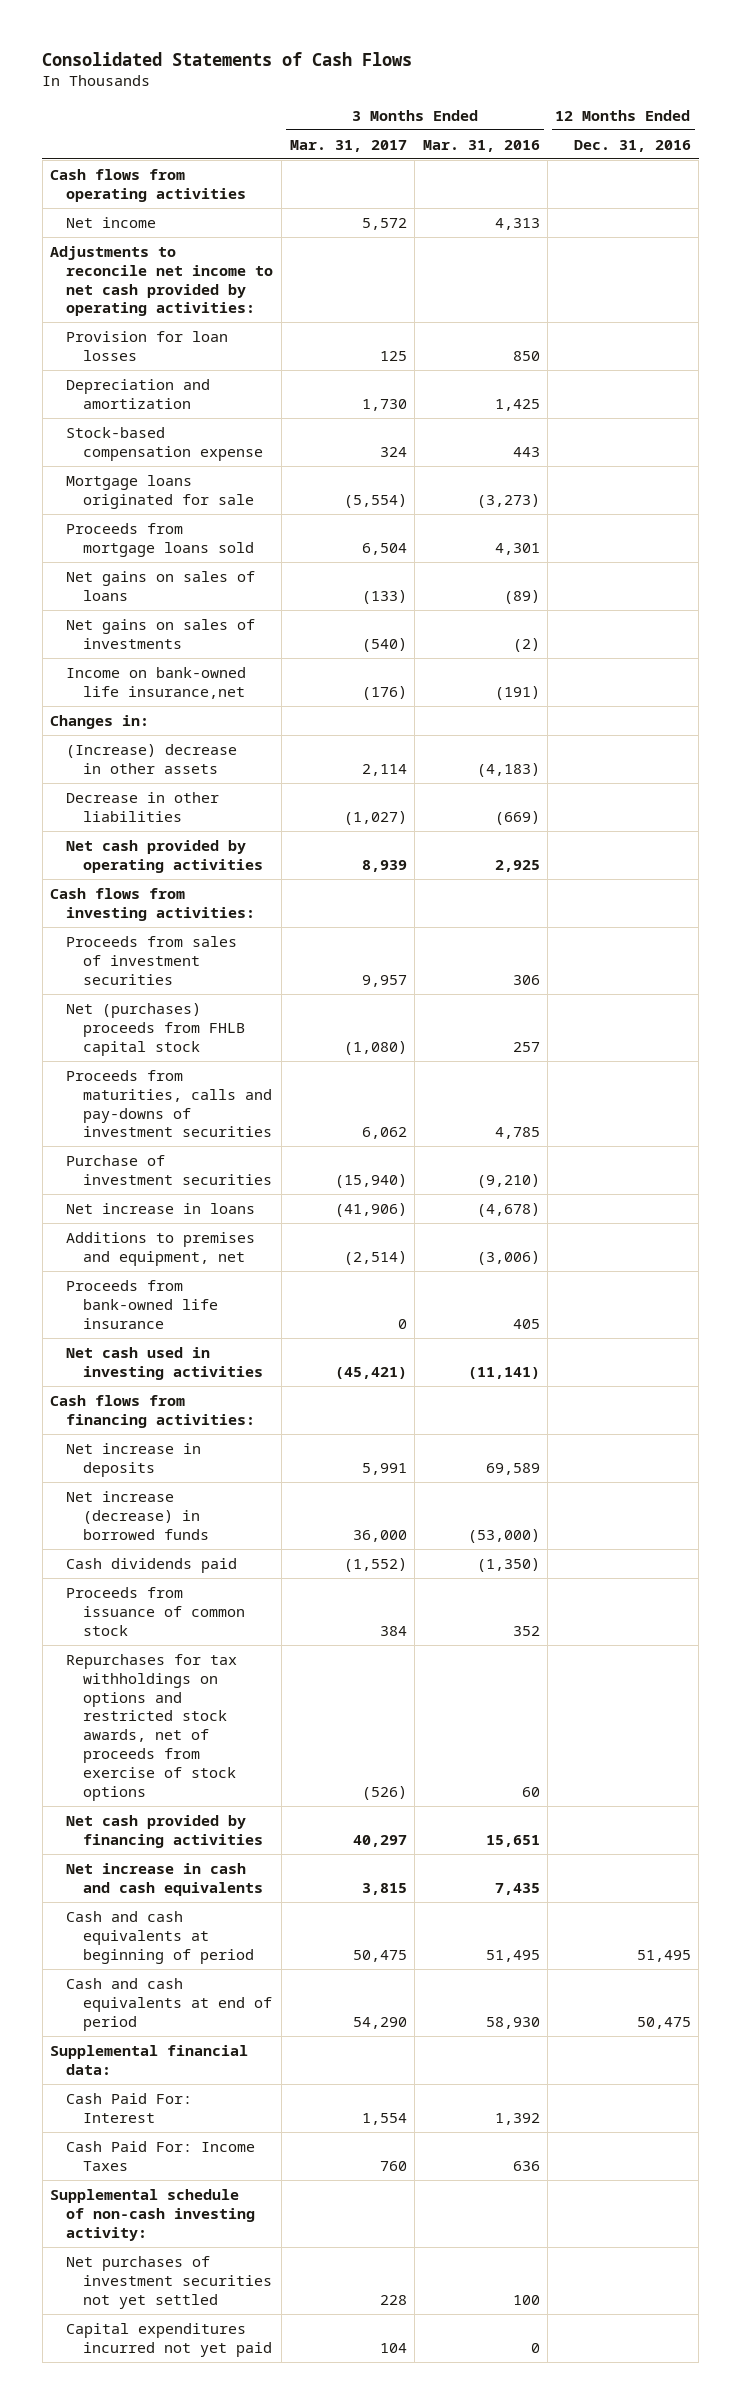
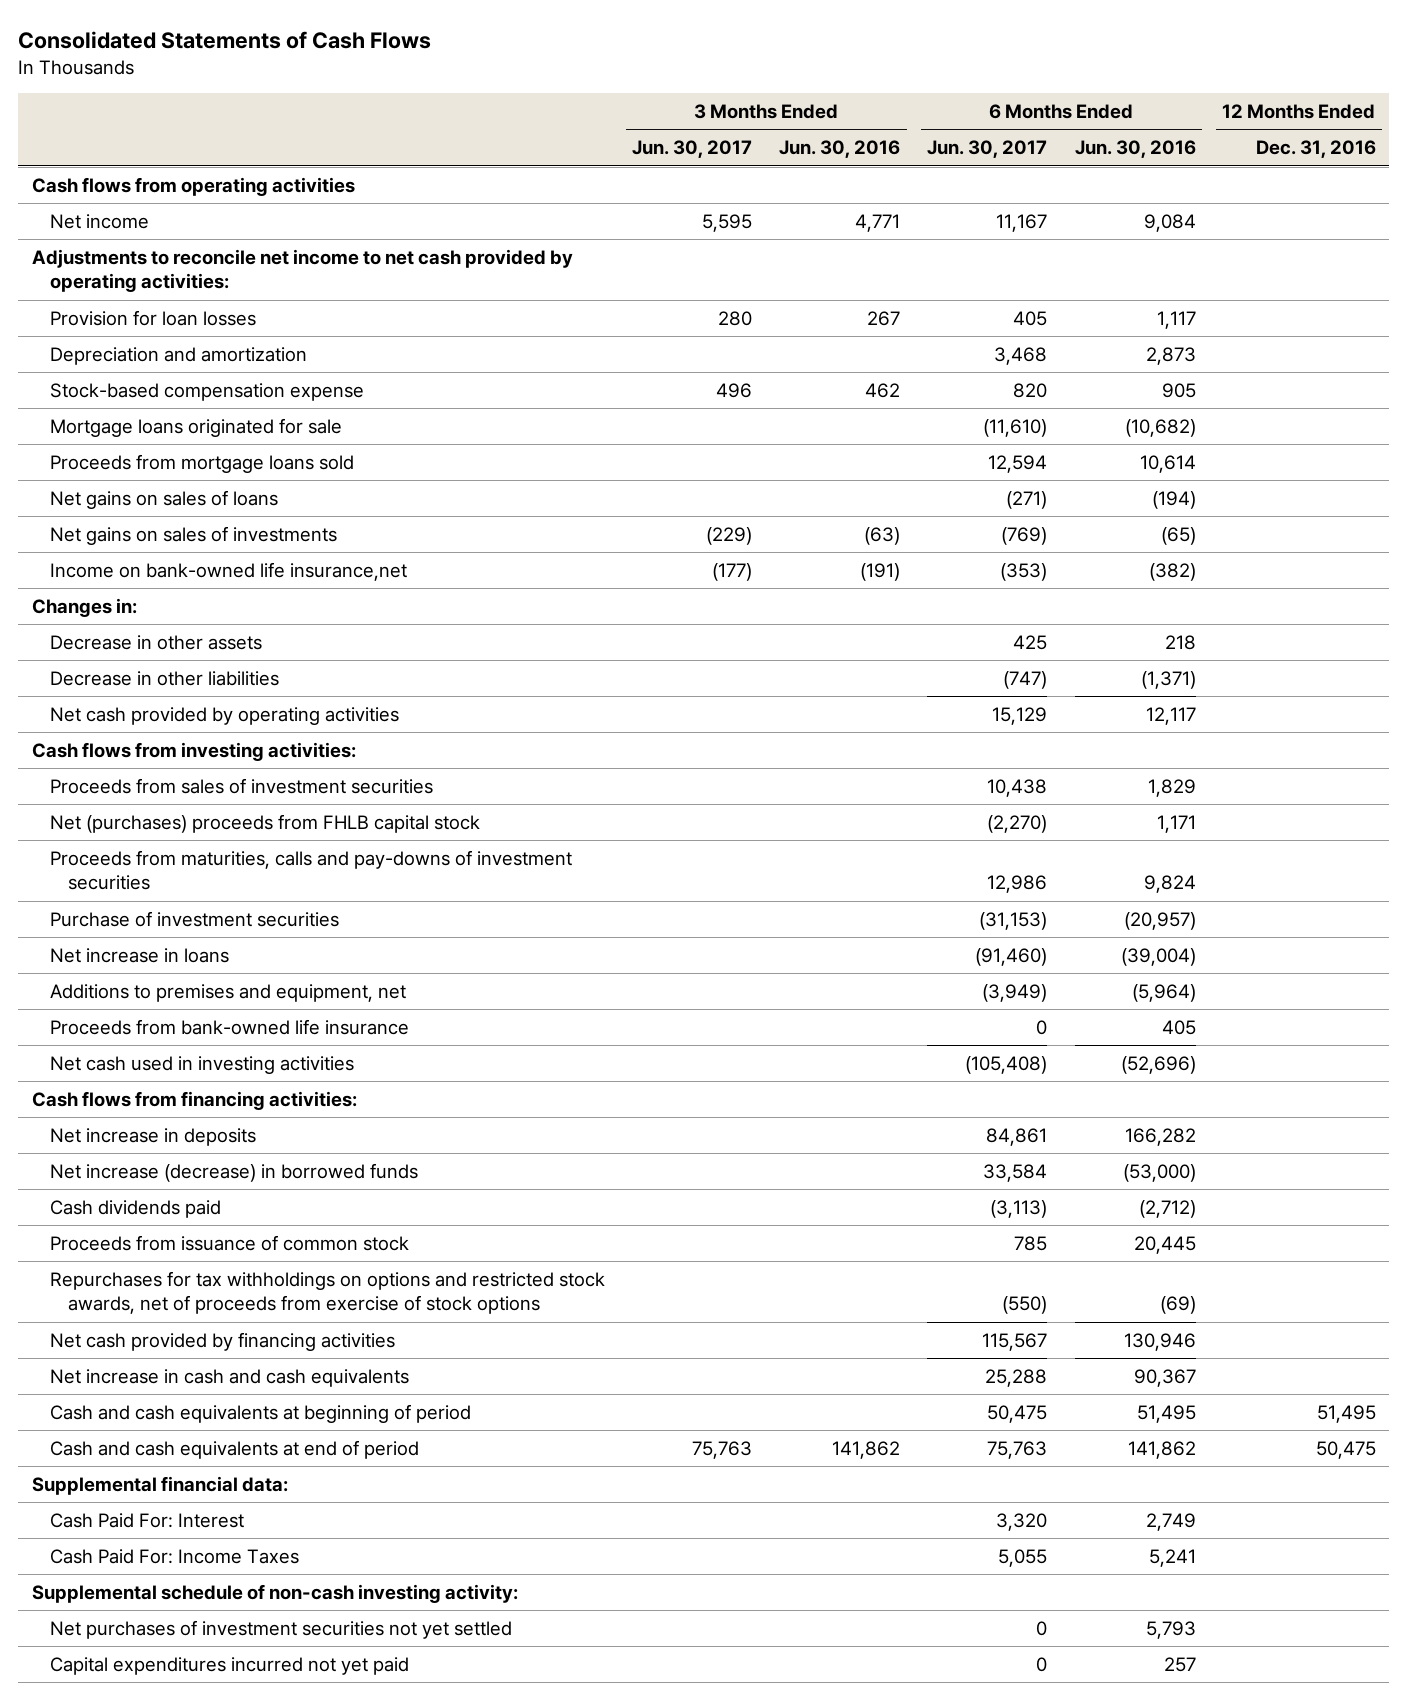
- | 3 Months Ended Mar. 31, 2017 | 3 Months Ended Mar. 31, 2016 | 12 Months Ended Dec. 31, 2016
+ | 3 Months Ended Jun. 30, 2017 | 3 Months Ended Jun. 30, 2016 | 6 Months Ended Jun. 30, 2017 | 6 Months Ended Jun. 30, 2016 | 12 Months Ended Dec. 31, 2016
- (Increase) decrease in other assets | 2,114 | (4,183) |
+ Decrease in other assets | | | 425 | 218 |

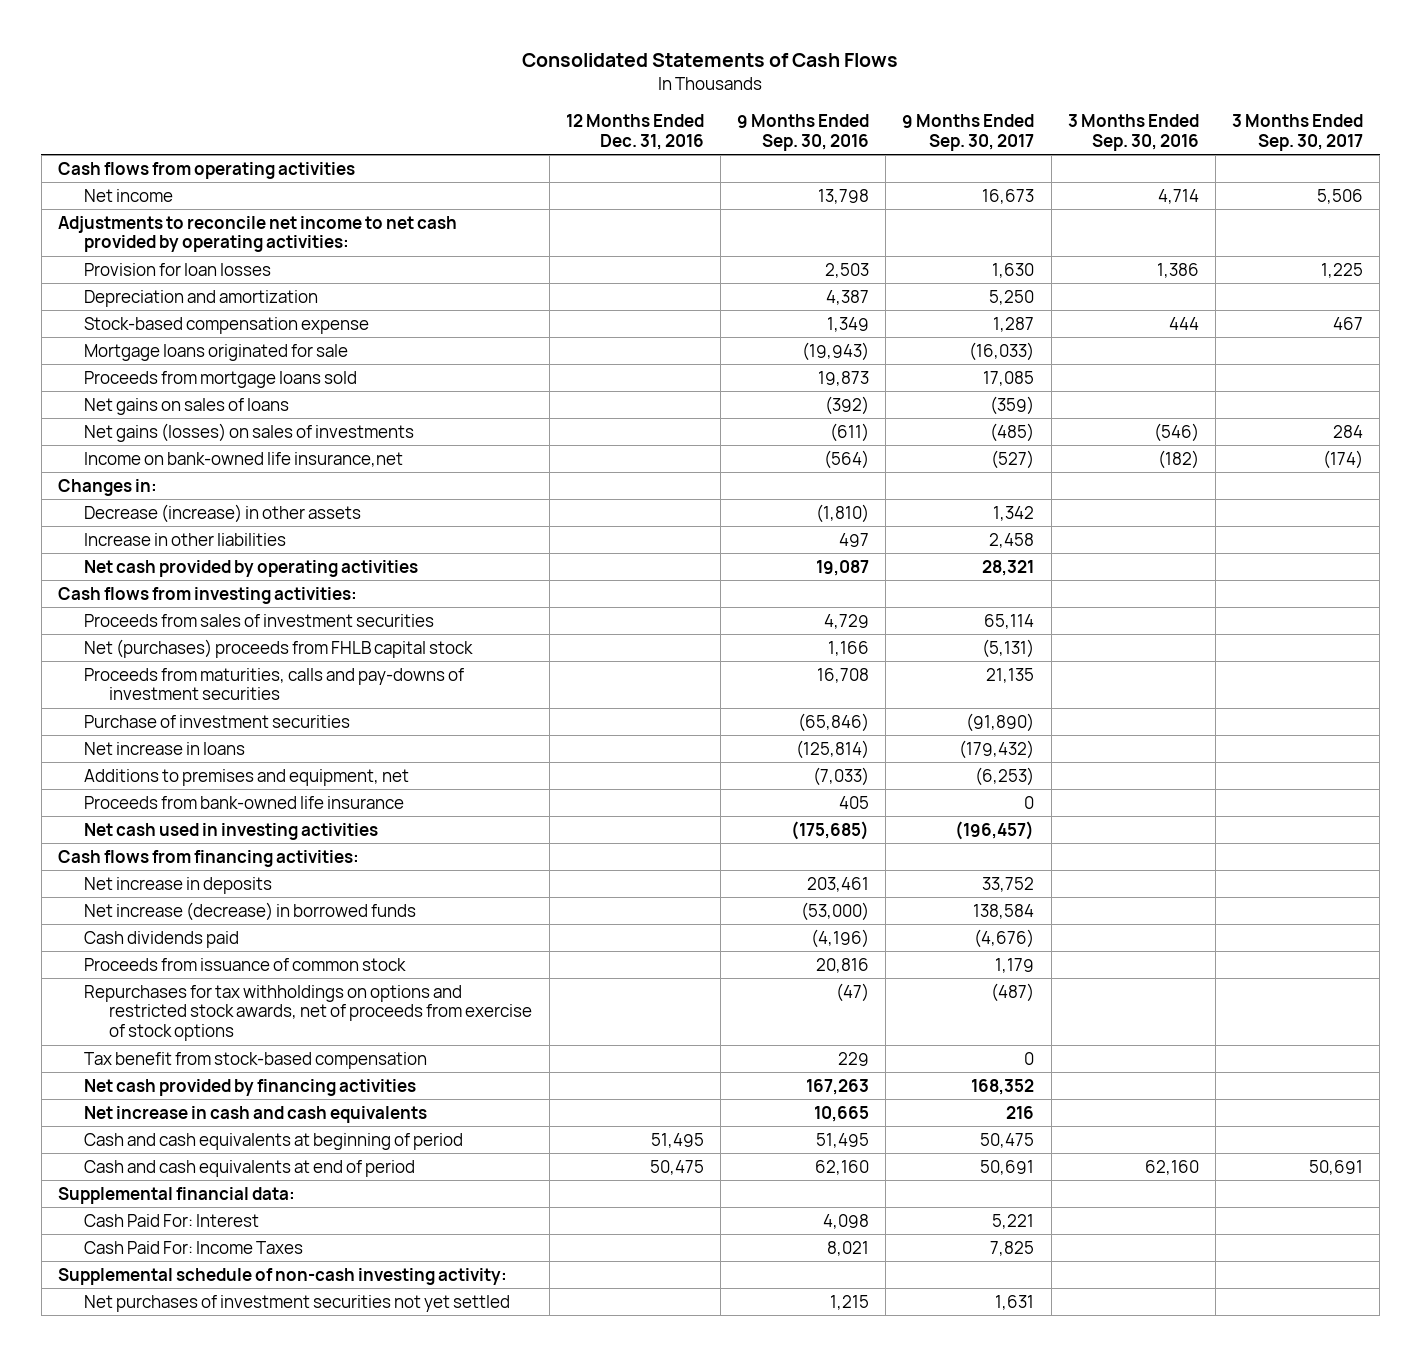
- | 3 Months Ended Jun. 30, 2017 | 3 Months Ended Jun. 30, 2016 | 6 Months Ended Jun. 30, 2017 | 6 Months Ended Jun. 30, 2016 | 12 Months Ended Dec. 31, 2016
+ | 12 Months Ended Dec. 31, 2016 | 9 Months Ended Sep. 30, 2016 | 9 Months Ended Sep. 30, 2017 | 3 Months Ended Sep. 30, 2016 | 3 Months Ended Sep. 30, 2017
- Net gains on sales of investments | (229) | (63) | (769) | (65) |
+ Net gains (losses) on sales of investments | | (611) | (485) | (546) | 284
- Decrease in other assets | | | 425 | 218 |
- Decrease in other liabilities | | | (747) | (1,371) |
+ Decrease (increase) in other assets | | (1,810) | 1,342 | |
+ Increase in other liabilities | | 497 | 2,458 | |
+ Tax benefit from stock-based compensation | | 229 | 0 | |
- Capital expenditures incurred not yet paid | | | 0 | 257 |

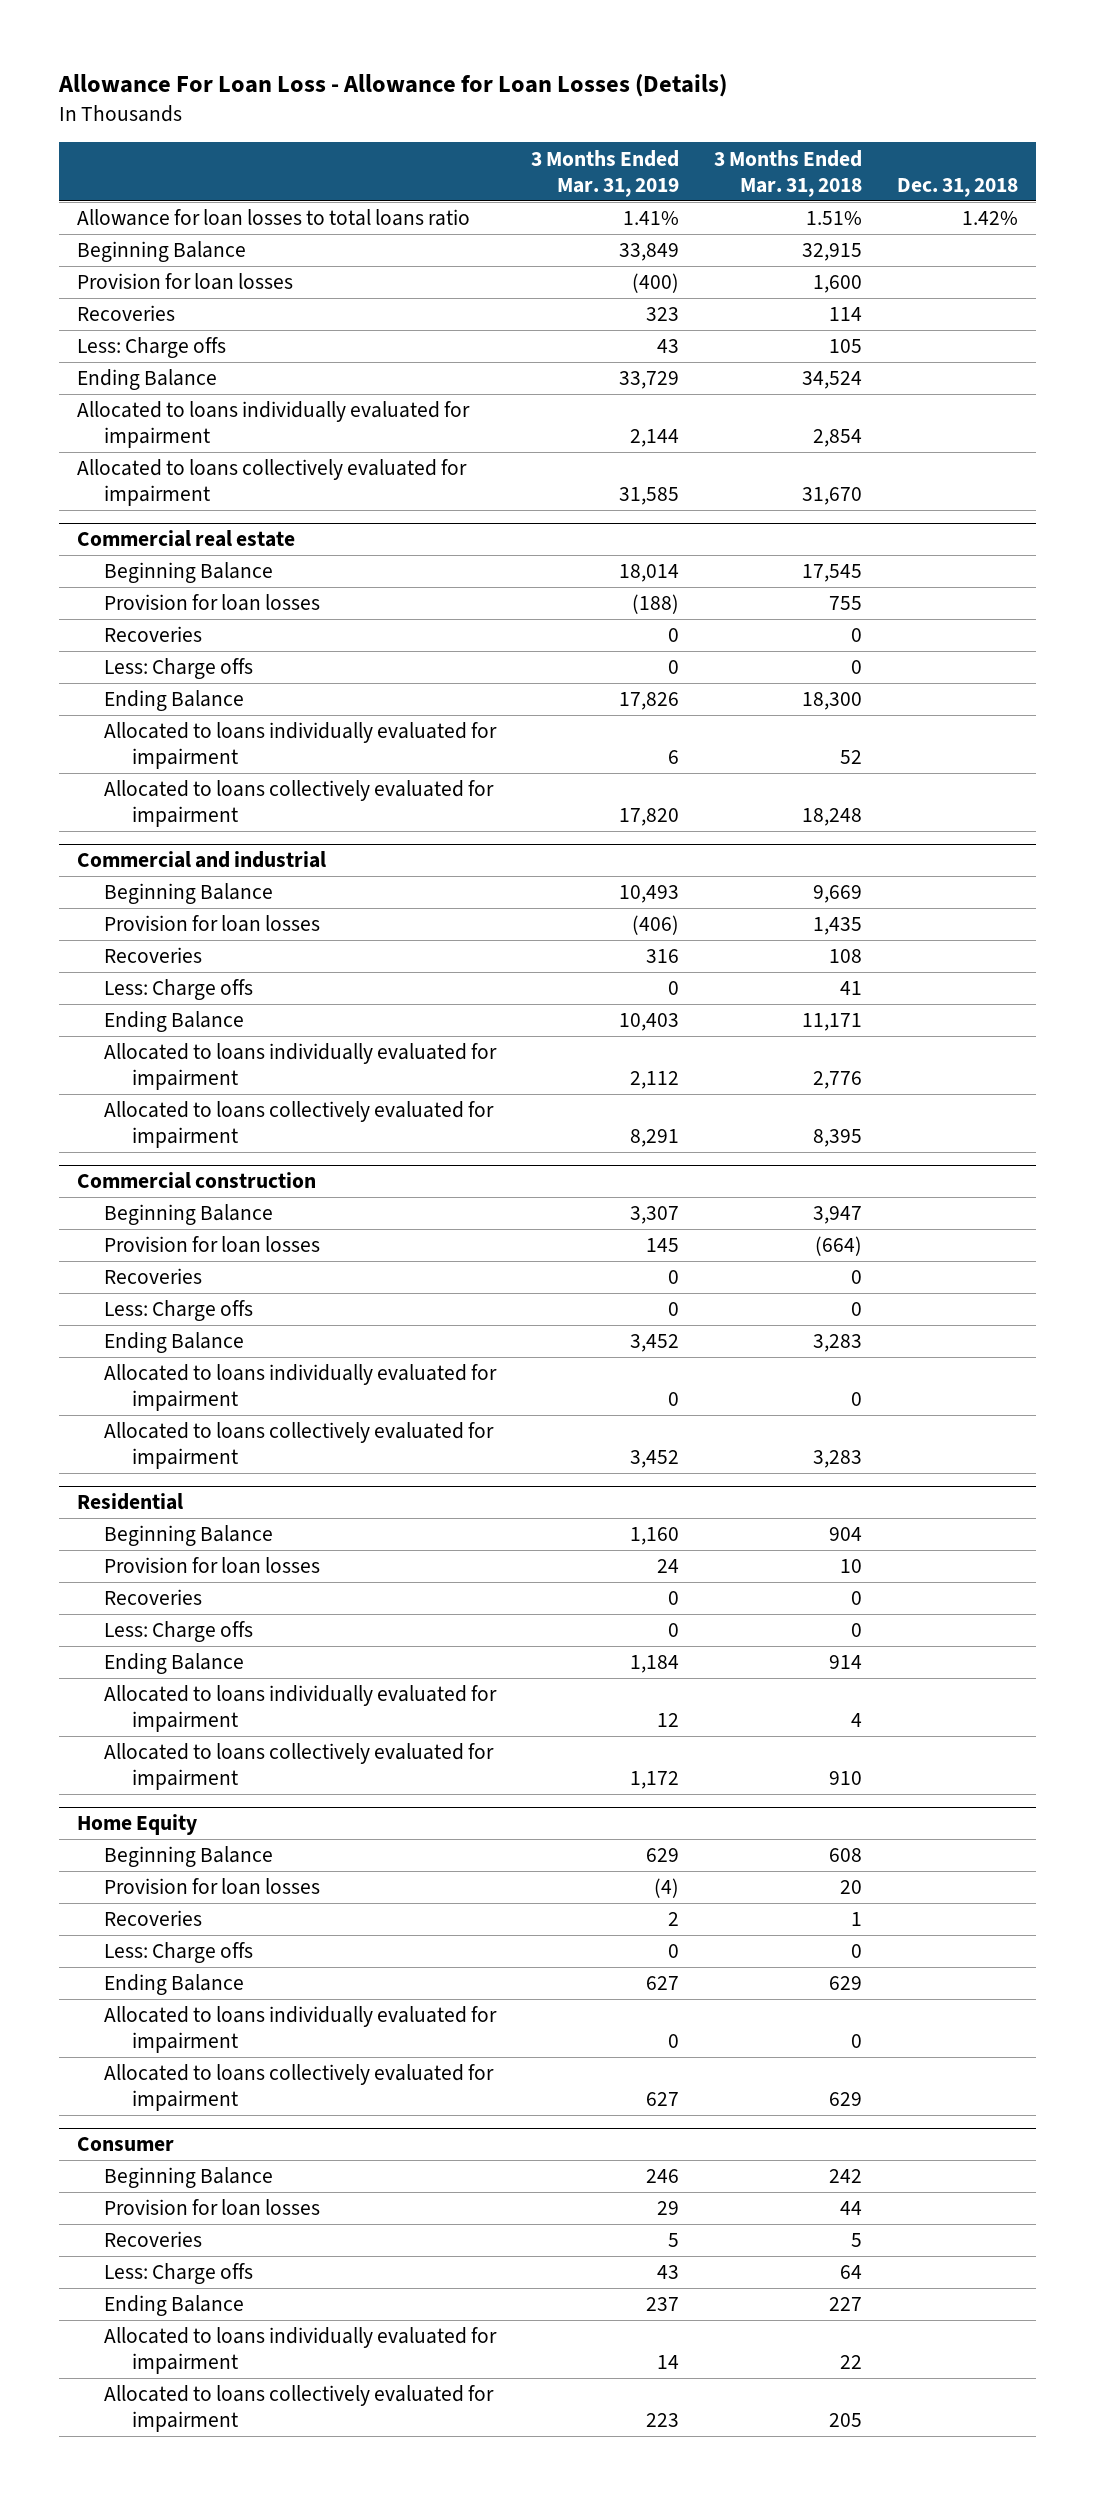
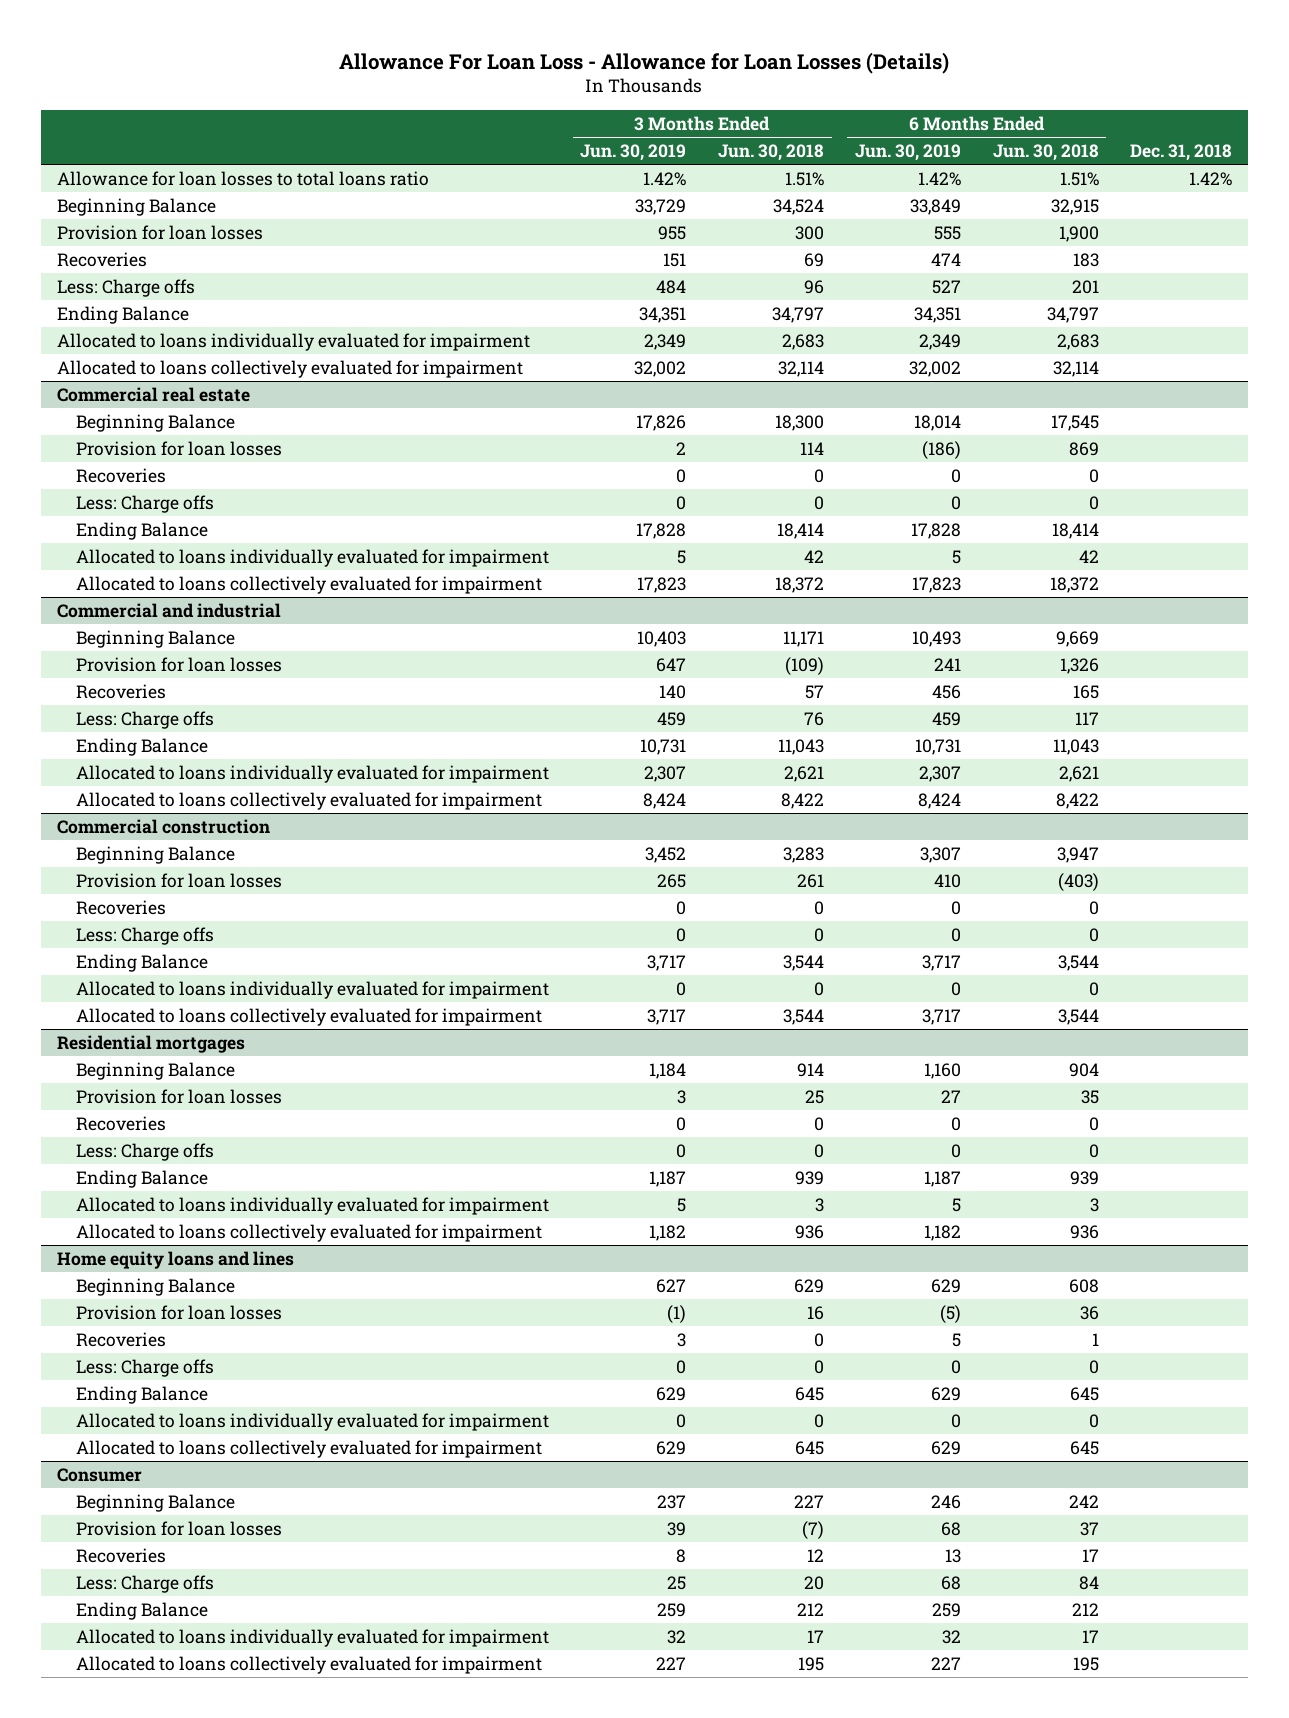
- | 3 Months Ended Mar. 31, 2019 | 3 Months Ended Mar. 31, 2018 | Dec. 31, 2018
+ | 3 Months Ended Jun. 30, 2019 | 3 Months Ended Jun. 30, 2018 | 6 Months Ended Jun. 30, 2019 | 6 Months Ended Jun. 30, 2018 | Dec. 31, 2018
- Residential
+ Residential mortgages
- Home Equity
+ Home equity loans and lines

